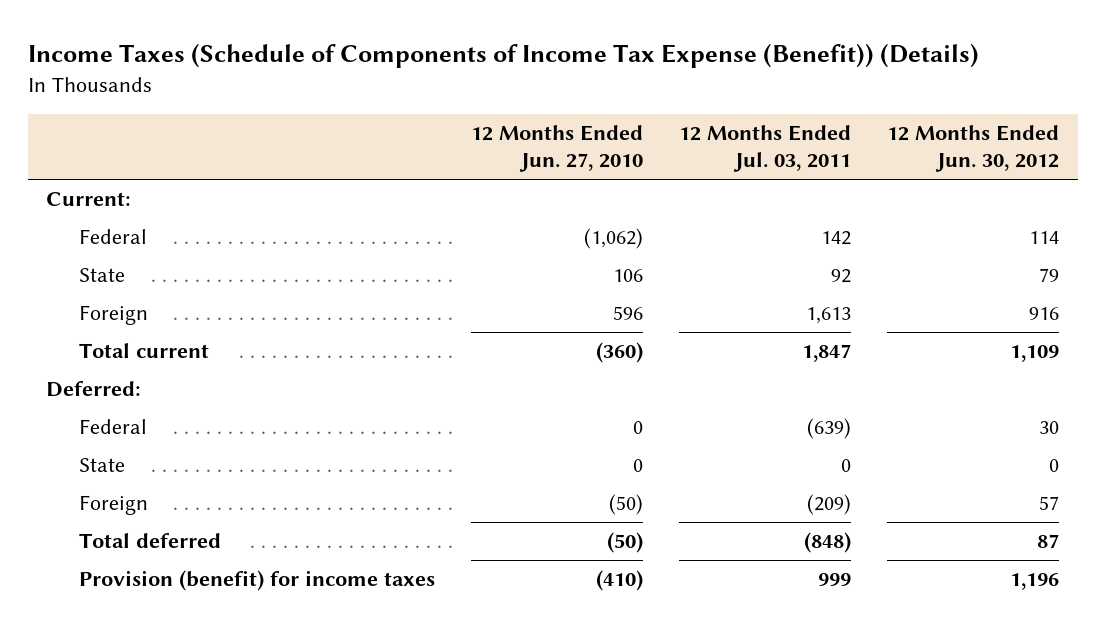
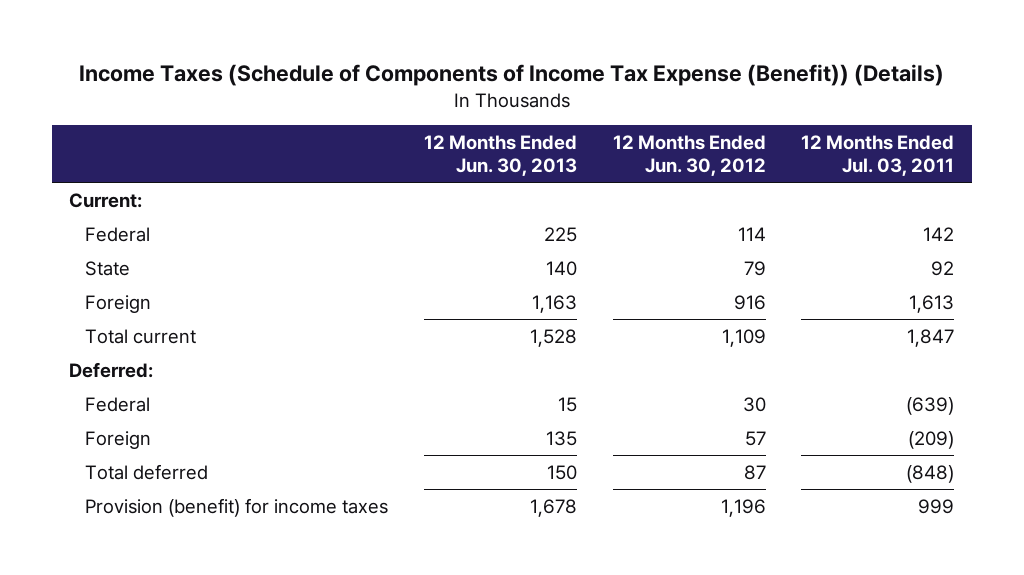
- | 12 Months Ended Jun. 27, 2010 | 12 Months Ended Jul. 03, 2011 | 12 Months Ended Jun. 30, 2012
+ | 12 Months Ended Jun. 30, 2013 | 12 Months Ended Jun. 30, 2012 | 12 Months Ended Jul. 03, 2011
- State | 0 | 0 | 0

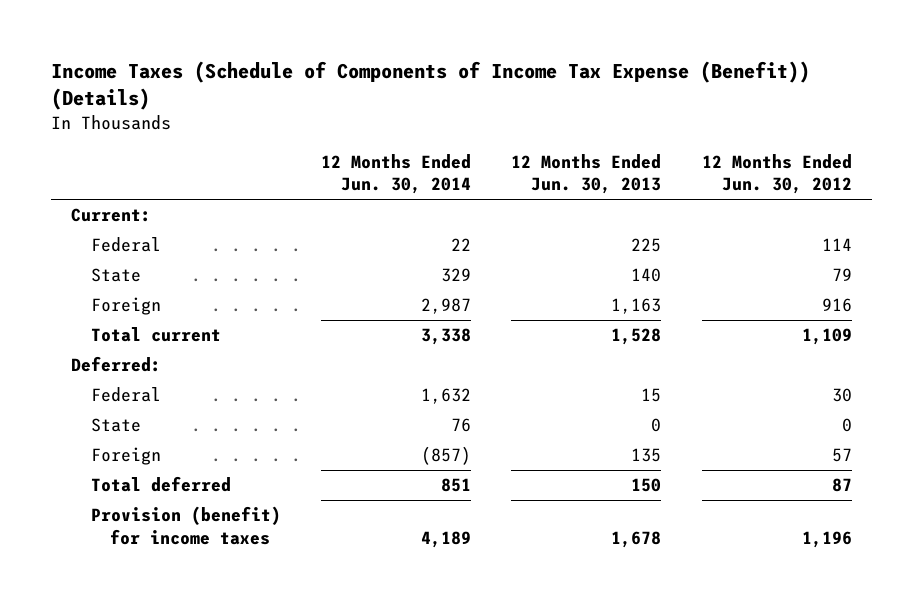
- | 12 Months Ended Jun. 30, 2013 | 12 Months Ended Jun. 30, 2012 | 12 Months Ended Jul. 03, 2011
+ | 12 Months Ended Jun. 30, 2014 | 12 Months Ended Jun. 30, 2013 | 12 Months Ended Jun. 30, 2012
+ State | 76 | 0 | 0

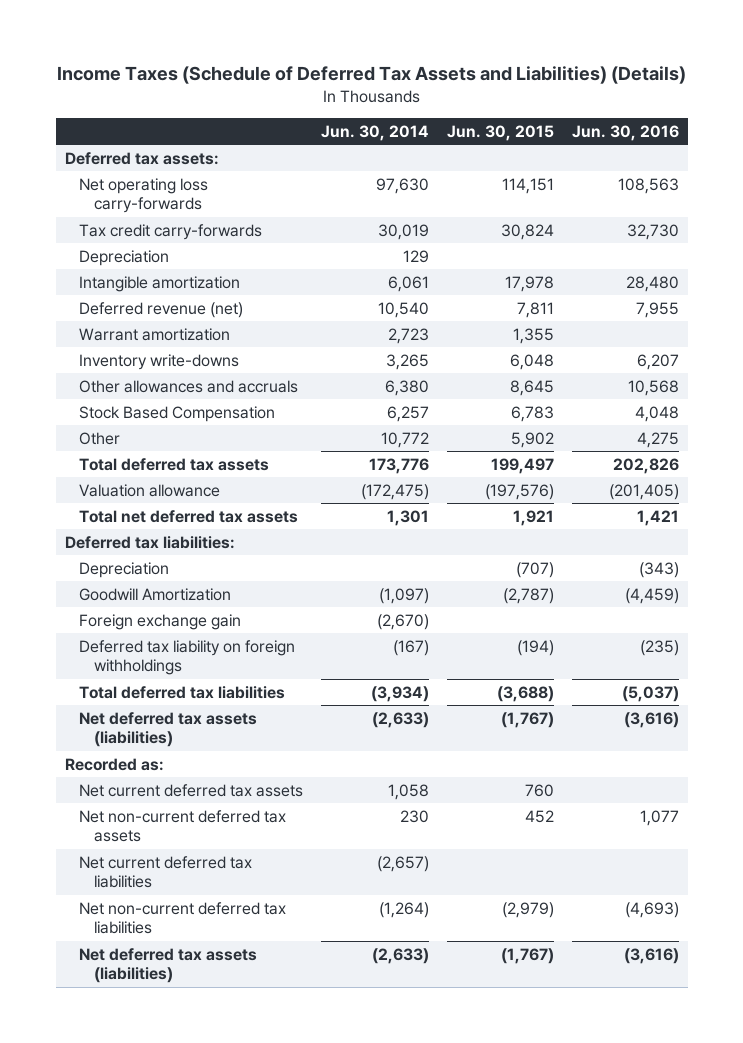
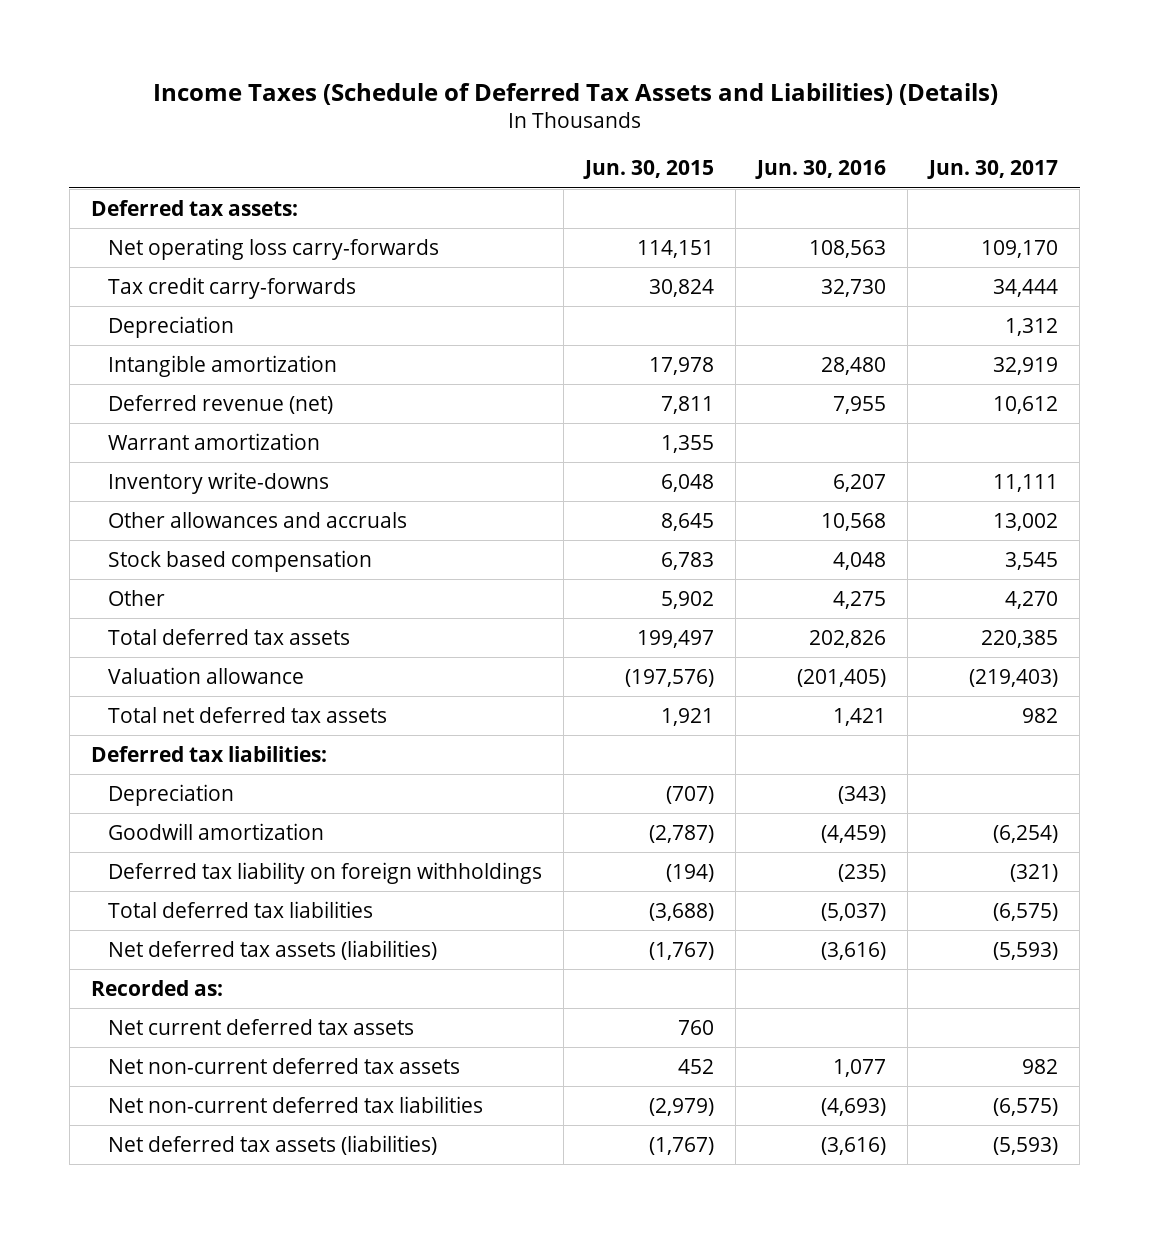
- | Jun. 30, 2014 | Jun. 30, 2015 | Jun. 30, 2016
+ | Jun. 30, 2015 | Jun. 30, 2016 | Jun. 30, 2017
- Stock Based Compensation | 6,257 | 6,783 | 4,048
+ Stock based compensation | 6,783 | 4,048 | 3,545
- Goodwill Amortization | (1,097) | (2,787) | (4,459)
- Foreign exchange gain | (2,670) | |
+ Goodwill amortization | (2,787) | (4,459) | (6,254)
- Net current deferred tax liabilities | (2,657) | |

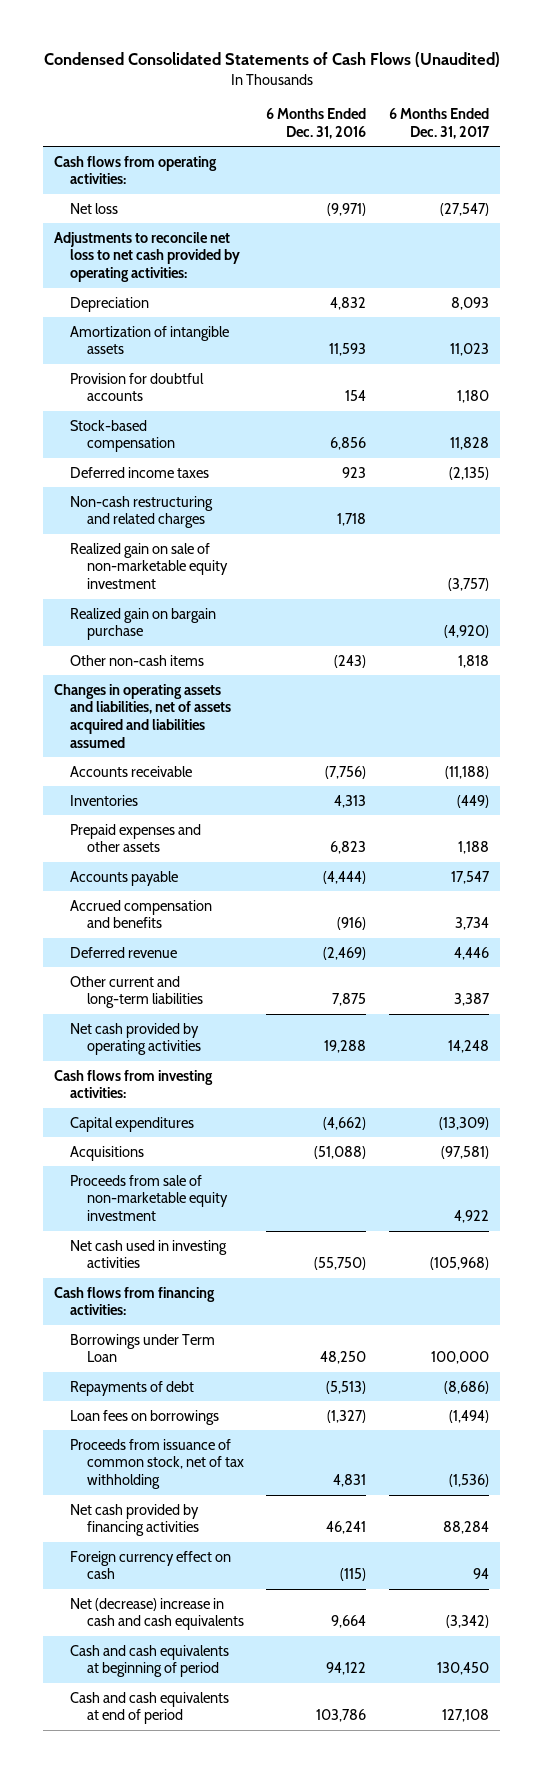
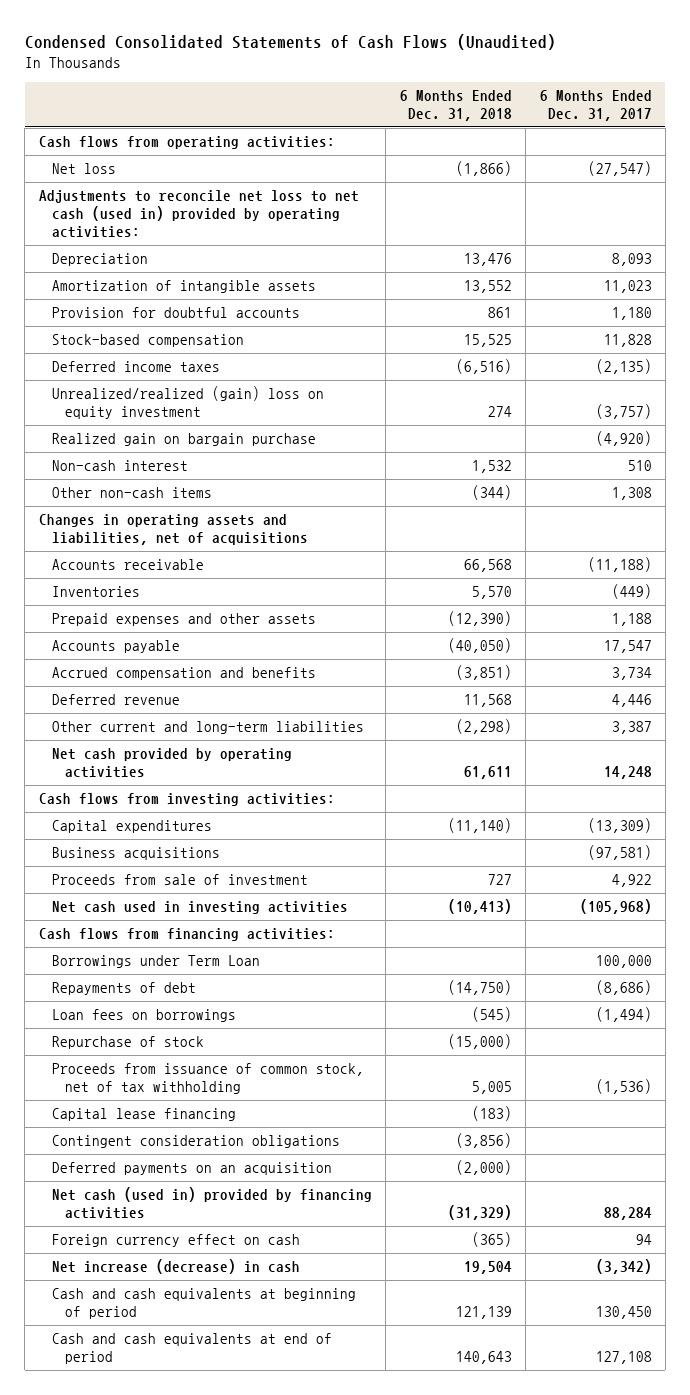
- | 6 Months Ended Dec. 31, 2016 | 6 Months Ended Dec. 31, 2017
+ | 6 Months Ended Dec. 31, 2018 | 6 Months Ended Dec. 31, 2017
- Adjustments to reconcile net loss to net cash provided by operating activities:
+ Adjustments to reconcile net loss to net cash (used in) provided by operating activities:
- Non-cash restructuring and related charges | 1,718 |
- Realized gain on sale of non-marketable equity investment | | (3,757)
+ Unrealized/realized (gain) loss on equity investment | 274 | (3,757)
- Other non-cash items | (243) | 1,818
- Changes in operating assets and liabilities, net of assets acquired and liabilities assumed
+ Non-cash interest | 1,532 | 510
+ Other non-cash items | (344) | 1,308
+ Changes in operating assets and liabilities, net of acquisitions
- Acquisitions | (51,088) | (97,581)
- Proceeds from sale of non-marketable equity investment | | 4,922
+ Business acquisitions | | (97,581)
+ Proceeds from sale of investment | 727 | 4,922
+ Repurchase of stock | (15,000) |
- Net cash provided by financing activities | 46,241 | 88,284
+ Capital lease financing | (183) |
+ Contingent consideration obligations | (3,856) |
+ Deferred payments on an acquisition | (2,000) |
+ Net cash (used in) provided by financing activities | (31,329) | 88,284
- Net (decrease) increase in cash and cash equivalents | 9,664 | (3,342)
+ Net increase (decrease) in cash | 19,504 | (3,342)

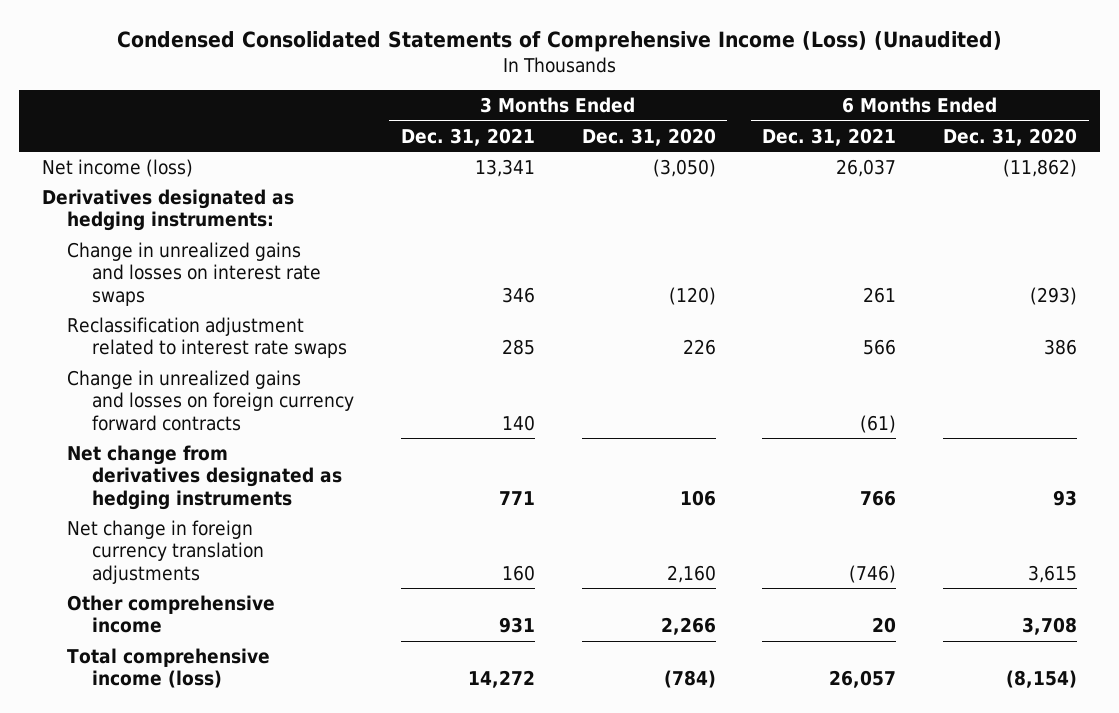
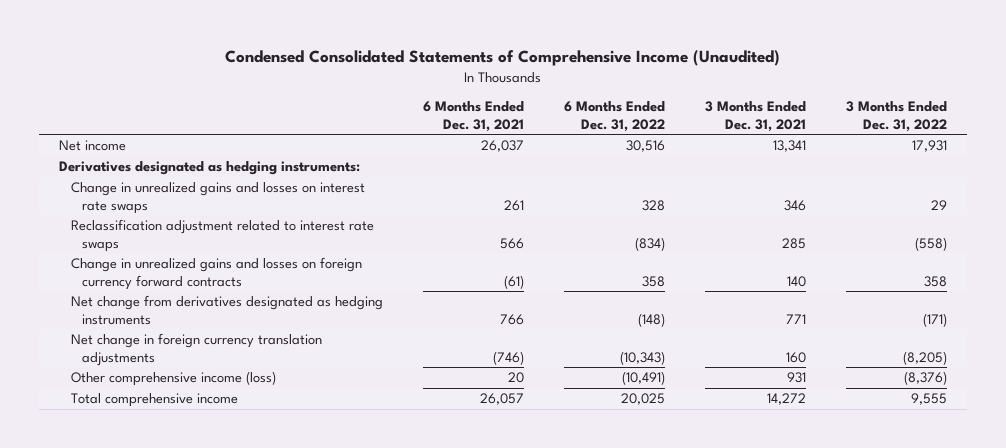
- Condensed Consolidated Statements of Comprehensive Income (Loss) (Unaudited)
+ Condensed Consolidated Statements of Comprehensive Income (Unaudited)
- | 3 Months Ended Dec. 31, 2021 | 3 Months Ended Dec. 31, 2020 | 6 Months Ended Dec. 31, 2021 | 6 Months Ended Dec. 31, 2020
+ | 6 Months Ended Dec. 31, 2021 | 6 Months Ended Dec. 31, 2022 | 3 Months Ended Dec. 31, 2021 | 3 Months Ended Dec. 31, 2022
- Net income (loss) | 13,341 | (3,050) | 26,037 | (11,862)
+ Net income | 26,037 | 30,516 | 13,341 | 17,931
- Other comprehensive income | 931 | 2,266 | 20 | 3,708
- Total comprehensive income (loss) | 14,272 | (784) | 26,057 | (8,154)
+ Other comprehensive income (loss) | 20 | (10,491) | 931 | (8,376)
+ Total comprehensive income | 26,057 | 20,025 | 14,272 | 9,555

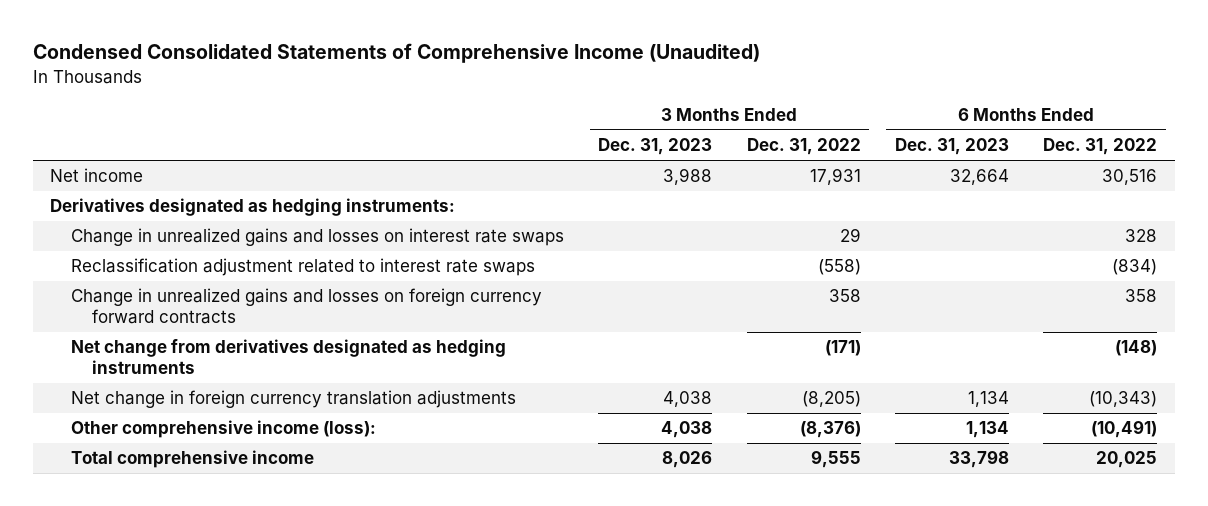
- | 6 Months Ended Dec. 31, 2021 | 6 Months Ended Dec. 31, 2022 | 3 Months Ended Dec. 31, 2021 | 3 Months Ended Dec. 31, 2022
+ | 3 Months Ended Dec. 31, 2023 | 3 Months Ended Dec. 31, 2022 | 6 Months Ended Dec. 31, 2023 | 6 Months Ended Dec. 31, 2022
- Other comprehensive income (loss) | 20 | (10,491) | 931 | (8,376)
+ Other comprehensive income (loss): | 4,038 | (8,376) | 1,134 | (10,491)

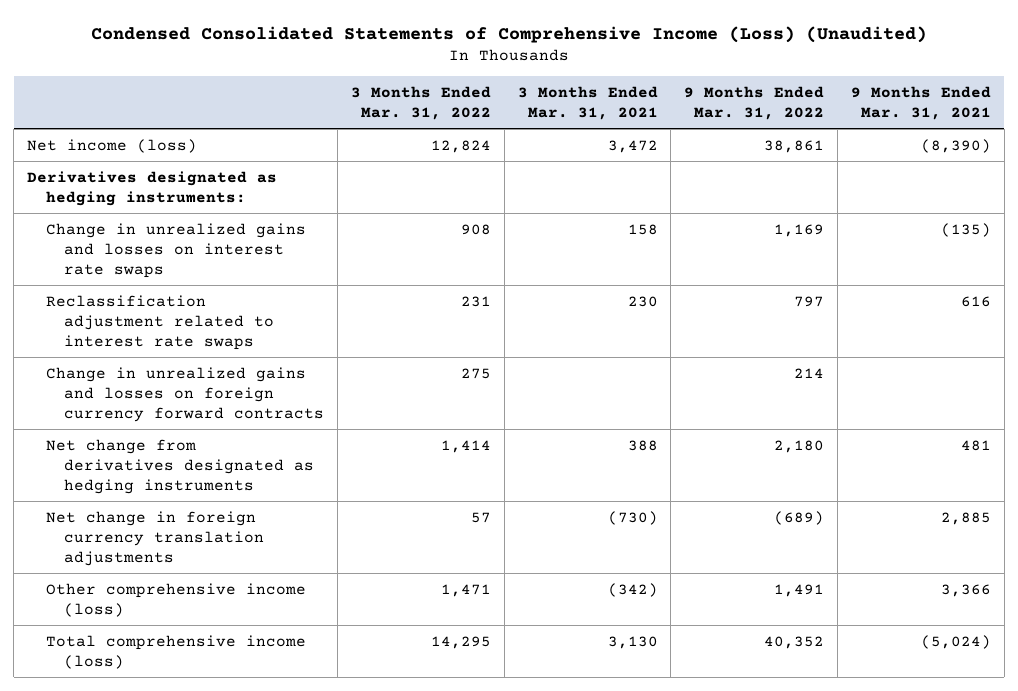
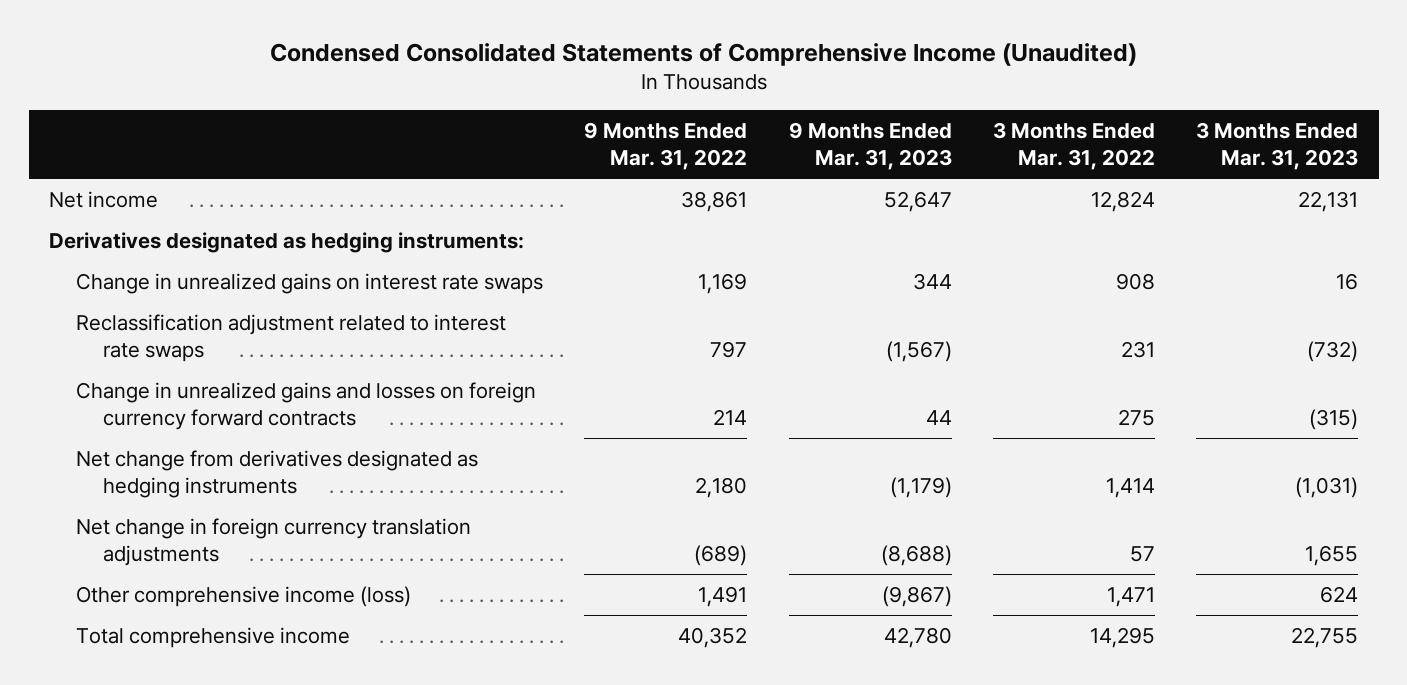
- Condensed Consolidated Statements of Comprehensive Income (Loss) (Unaudited)
+ Condensed Consolidated Statements of Comprehensive Income (Unaudited)
- | 3 Months Ended Mar. 31, 2022 | 3 Months Ended Mar. 31, 2021 | 9 Months Ended Mar. 31, 2022 | 9 Months Ended Mar. 31, 2021
+ | 9 Months Ended Mar. 31, 2022 | 9 Months Ended Mar. 31, 2023 | 3 Months Ended Mar. 31, 2022 | 3 Months Ended Mar. 31, 2023
- Net income (loss) | 12,824 | 3,472 | 38,861 | (8,390)
+ Net income | 38,861 | 52,647 | 12,824 | 22,131
- Change in unrealized gains and losses on interest rate swaps | 908 | 158 | 1,169 | (135)
+ Change in unrealized gains on interest rate swaps | 1,169 | 344 | 908 | 16
- Total comprehensive income (loss) | 14,295 | 3,130 | 40,352 | (5,024)
+ Total comprehensive income | 40,352 | 42,780 | 14,295 | 22,755

